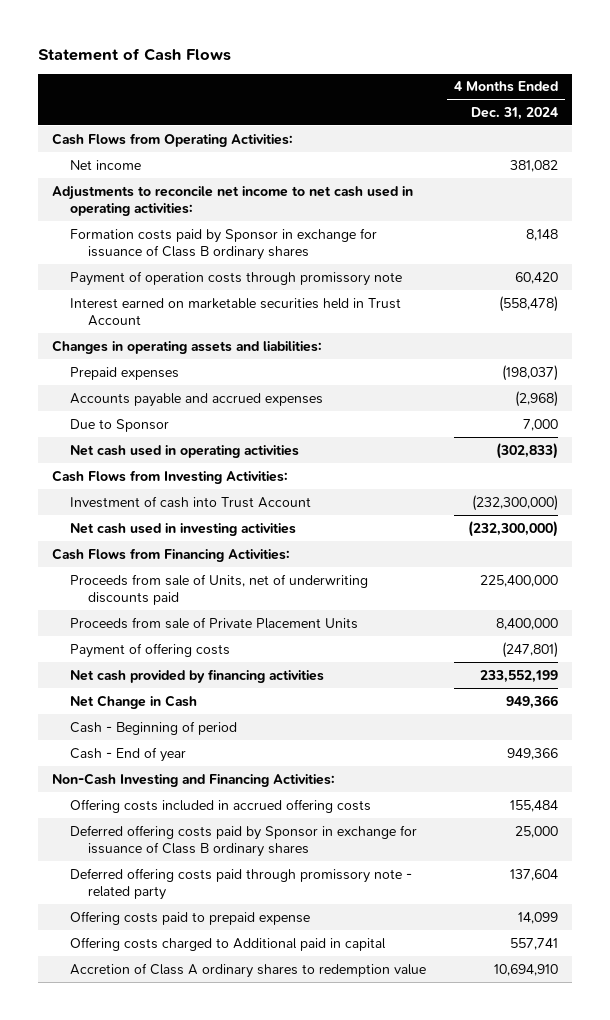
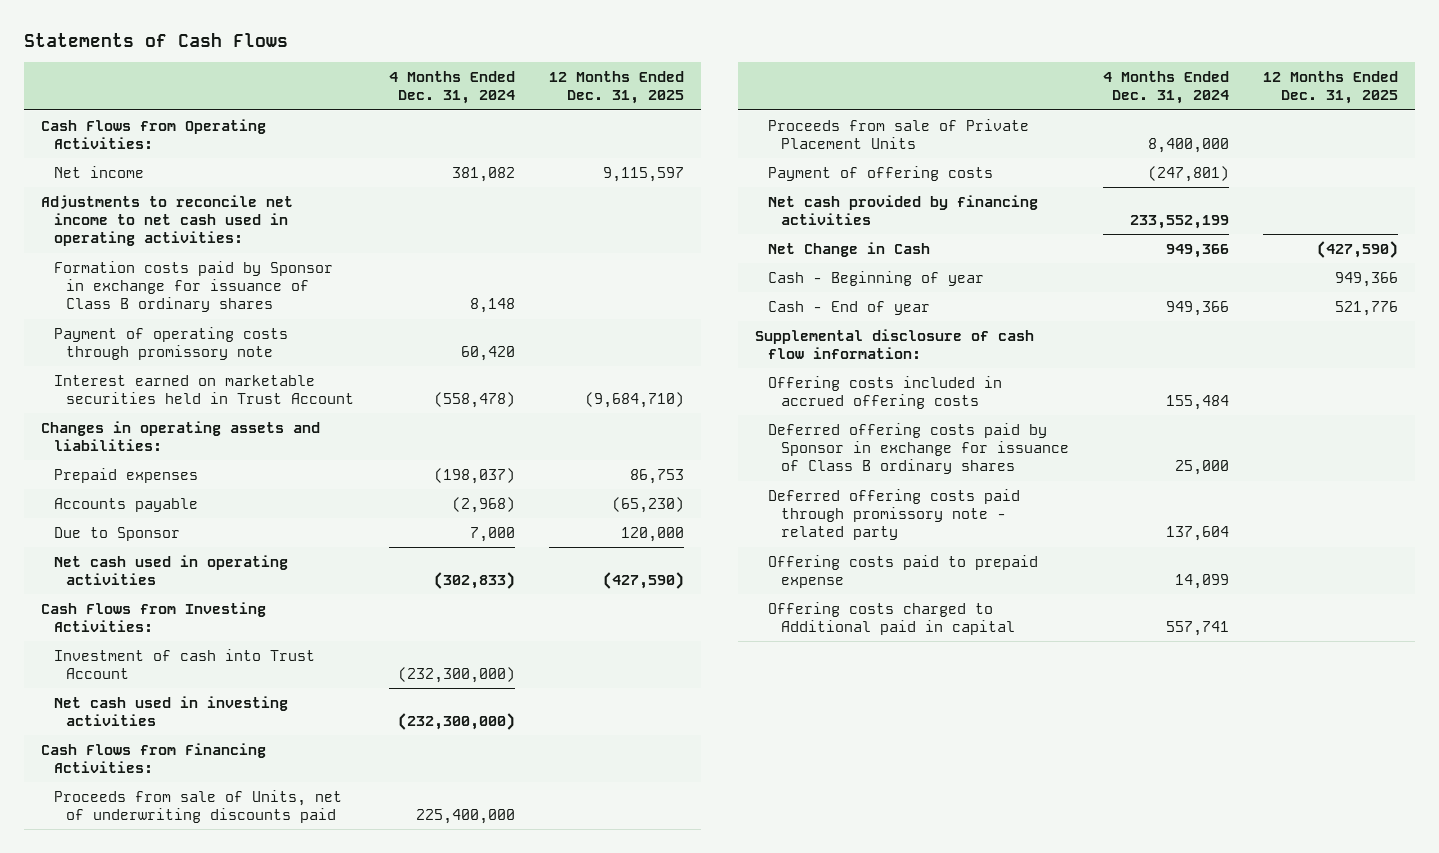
- Statement of Cash Flows
+ Statements of Cash Flows
- | 4 Months Ended Dec. 31, 2024
+ | 4 Months Ended Dec. 31, 2024 | 12 Months Ended Dec. 31, 2025
- Payment of operation costs through promissory note | 60,420
+ Payment of operating costs through promissory note | 60,420 |
- Accounts payable and accrued expenses | (2,968)
+ Accounts payable | (2,968) | (65,230)
- Cash - Beginning of period
+ Cash - Beginning of year | | 949,366
- Non-Cash Investing and Financing Activities:
+ Supplemental disclosure of cash flow information:
- Accretion of Class A ordinary shares to redemption value | 10,694,910

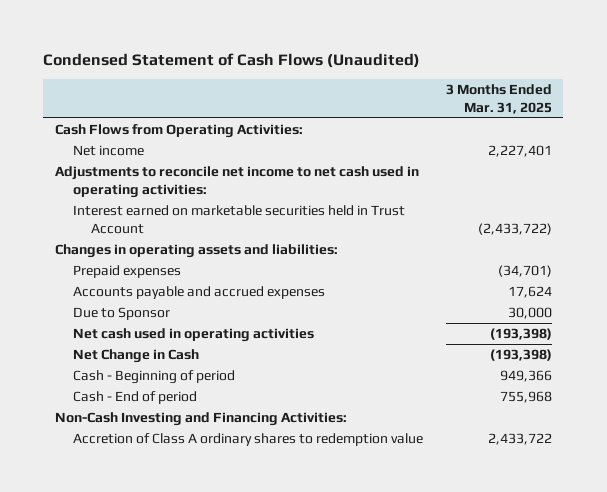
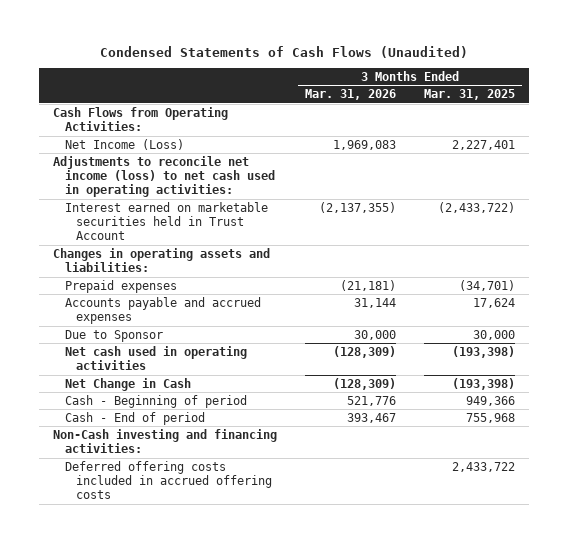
- Condensed Statement of Cash Flows (Unaudited)
+ Condensed Statements of Cash Flows (Unaudited)
- | 3 Months Ended Mar. 31, 2025
+ | 3 Months Ended Mar. 31, 2026 | 3 Months Ended Mar. 31, 2025
- Net income | 2,227,401
- Adjustments to reconcile net income to net cash used in operating activities:
+ Net Income (Loss) | 1,969,083 | 2,227,401
+ Adjustments to reconcile net income (loss) to net cash used in operating activities:
- Non-Cash Investing and Financing Activities:
- Accretion of Class A ordinary shares to redemption value | 2,433,722
+ Non-Cash investing and financing activities:
+ Deferred offering costs included in accrued offering costs | | 2,433,722

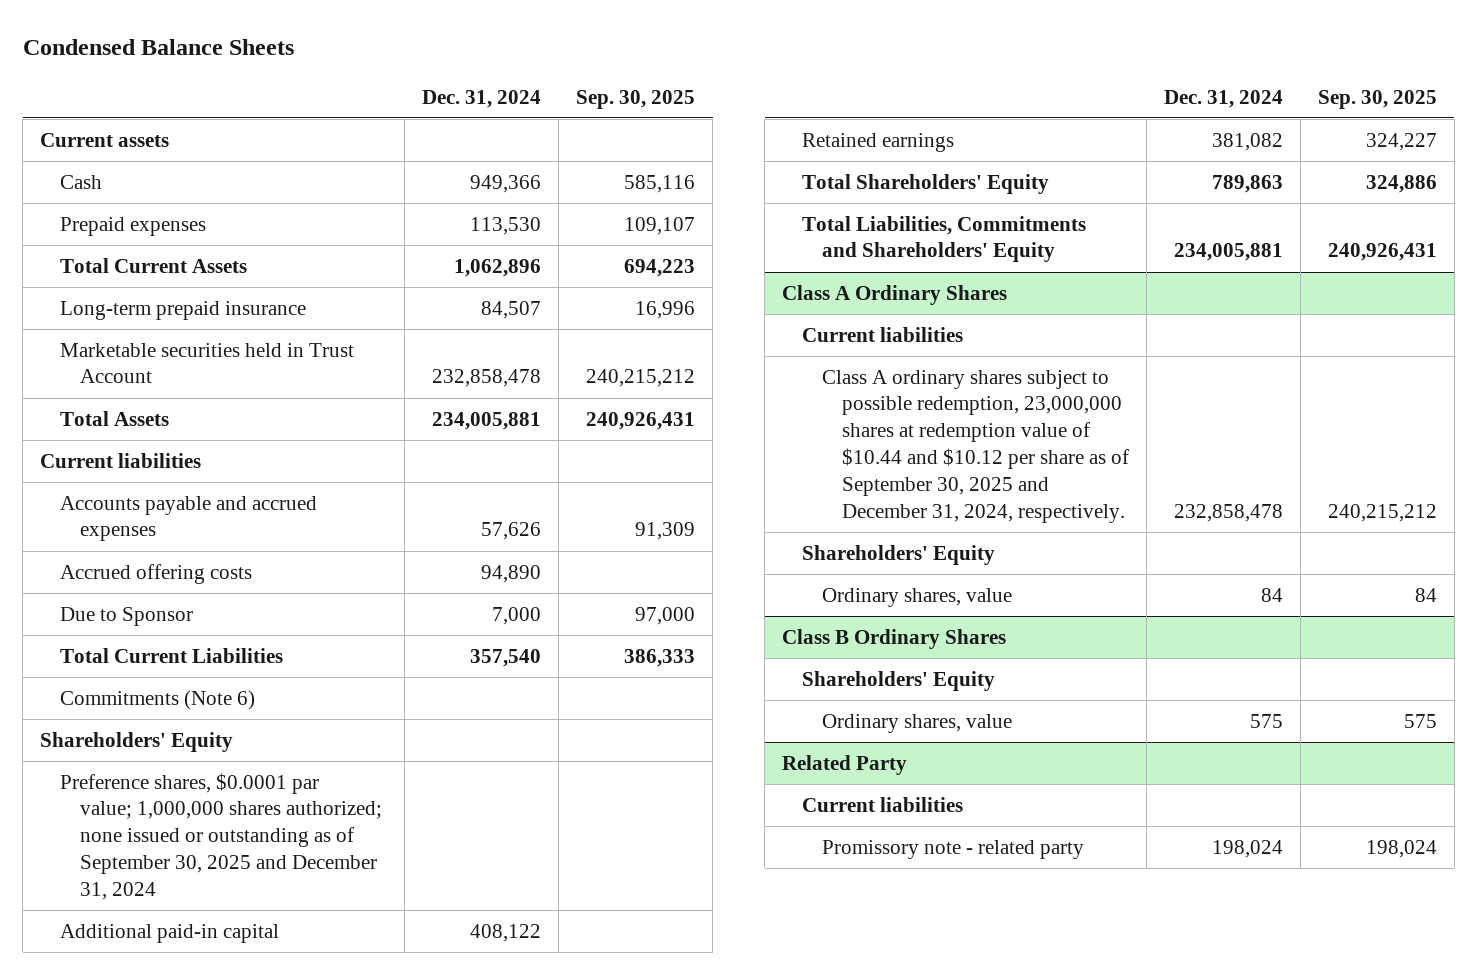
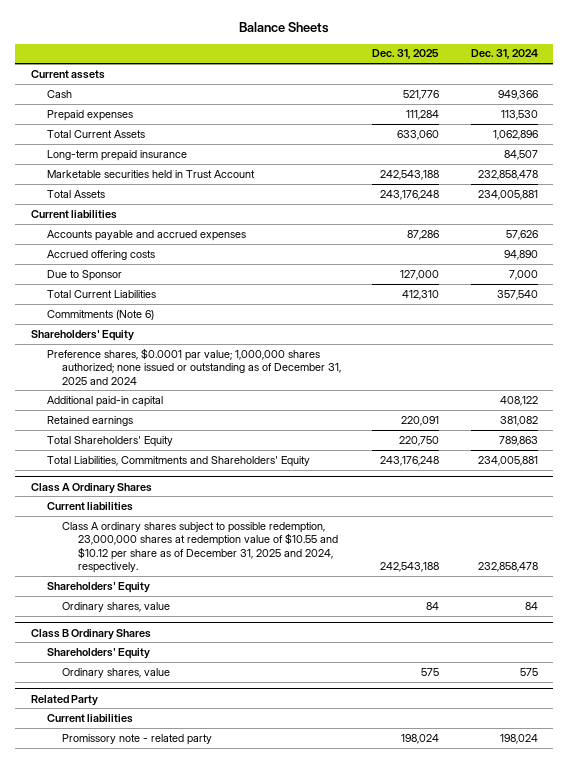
- Condensed Balance Sheets
+ Balance Sheets
- | Dec. 31, 2024 | Sep. 30, 2025
+ | Dec. 31, 2025 | Dec. 31, 2024
- Preference shares, $0.0001 par value; 1,000,000 shares authorized; none issued or outstanding as of September 30, 2025 and December 31, 2024
+ Preference shares, $0.0001 par value; 1,000,000 shares authorized; none issued or outstanding as of December 31, 2025 and 2024
@ Class A Ordinary Shares
- Class A ordinary shares subject to possible redemption, 23,000,000 shares at redemption value of $10.44 and $10.12 per share as of September 30, 2025 and December 31, 2024, respectively. | 232,858,478 | 240,215,212
+ Class A ordinary shares subject to possible redemption, 23,000,000 shares at redemption value of $10.55 and $10.12 per share as of December 31, 2025 and 2024, respectively. | 242,543,188 | 232,858,478

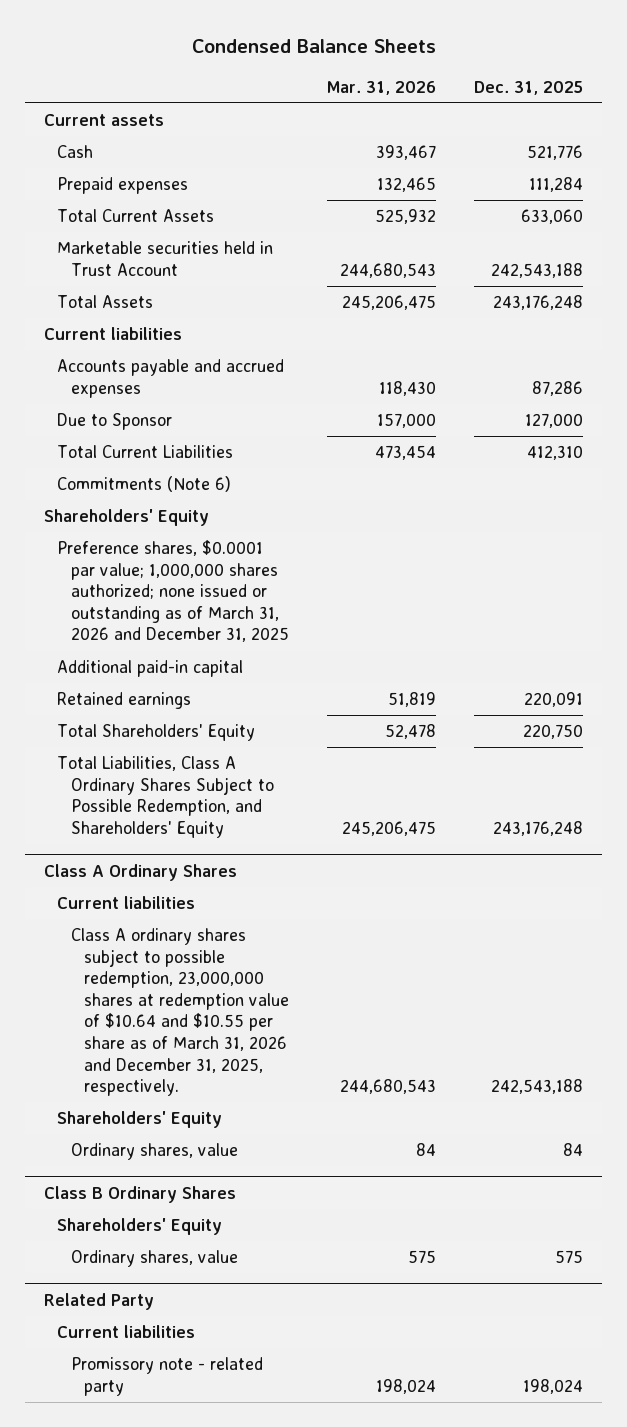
- Balance Sheets
+ Condensed Balance Sheets
- | Dec. 31, 2025 | Dec. 31, 2024
+ | Mar. 31, 2026 | Dec. 31, 2025
- Long-term prepaid insurance | | 84,507
- Accrued offering costs | | 94,890
- Preference shares, $0.0001 par value; 1,000,000 shares authorized; none issued or outstanding as of December 31, 2025 and 2024
+ Preference shares, $0.0001 par value; 1,000,000 shares authorized; none issued or outstanding as of March 31, 2026 and December 31, 2025
- Total Liabilities, Commitments and Shareholders' Equity | 243,176,248 | 234,005,881
+ Total Liabilities, Class A Ordinary Shares Subject to Possible Redemption, and Shareholders' Equity | 245,206,475 | 243,176,248
@ Class A Ordinary Shares
- Class A ordinary shares subject to possible redemption, 23,000,000 shares at redemption value of $10.55 and $10.12 per share as of December 31, 2025 and 2024, respectively. | 242,543,188 | 232,858,478
+ Class A ordinary shares subject to possible redemption, 23,000,000 shares at redemption value of $10.64 and $10.55 per share as of March 31, 2026 and December 31, 2025, respectively. | 244,680,543 | 242,543,188

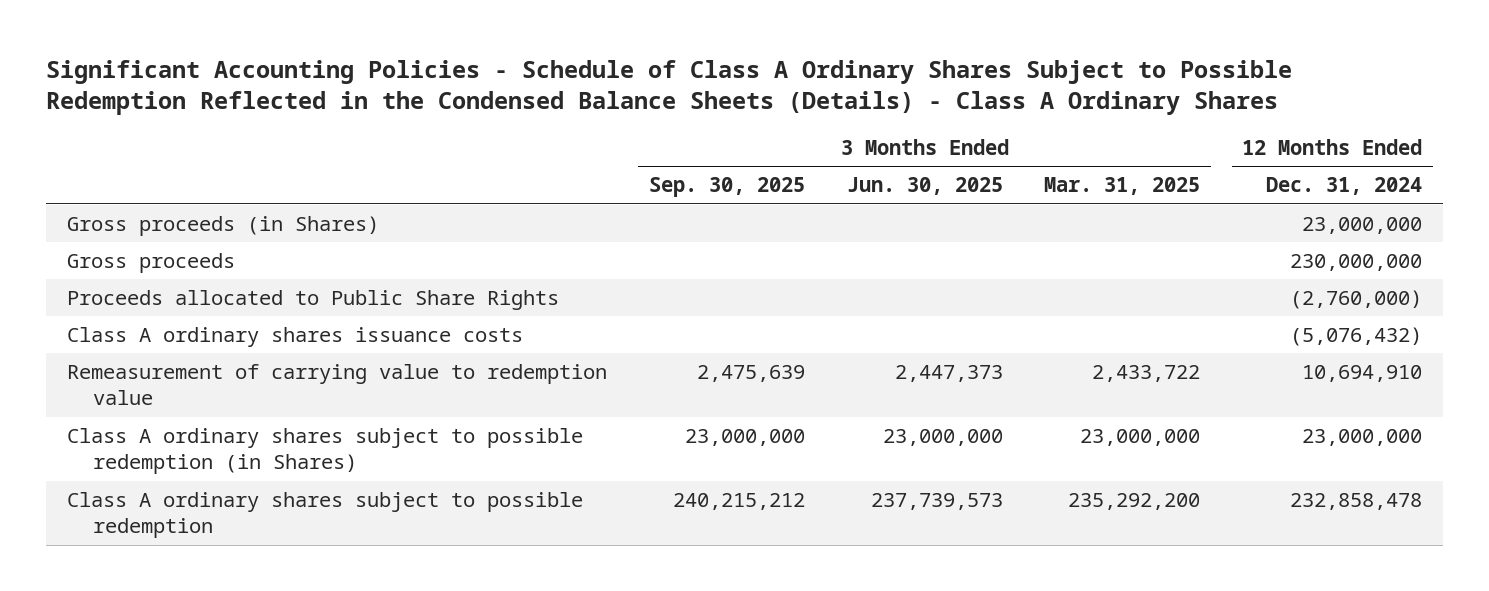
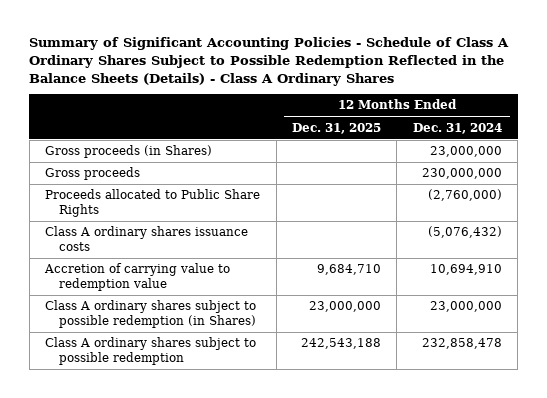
- Significant Accounting Policies - Schedule of Class A Ordinary Shares Subject to Possible Redemption Reflected in the Condensed Balance Sheets (Details) - Class A Ordinary Shares
+ Summary of Significant Accounting Policies - Schedule of Class A Ordinary Shares Subject to Possible Redemption Reflected in the Balance Sheets (Details) - Class A Ordinary Shares
- | 3 Months Ended Sep. 30, 2025 | 3 Months Ended Jun. 30, 2025 | 3 Months Ended Mar. 31, 2025 | 12 Months Ended Dec. 31, 2024
+ | 12 Months Ended Dec. 31, 2025 | 12 Months Ended Dec. 31, 2024
- Remeasurement of carrying value to redemption value | 2,475,639 | 2,447,373 | 2,433,722 | 10,694,910
+ Accretion of carrying value to redemption value | 9,684,710 | 10,694,910

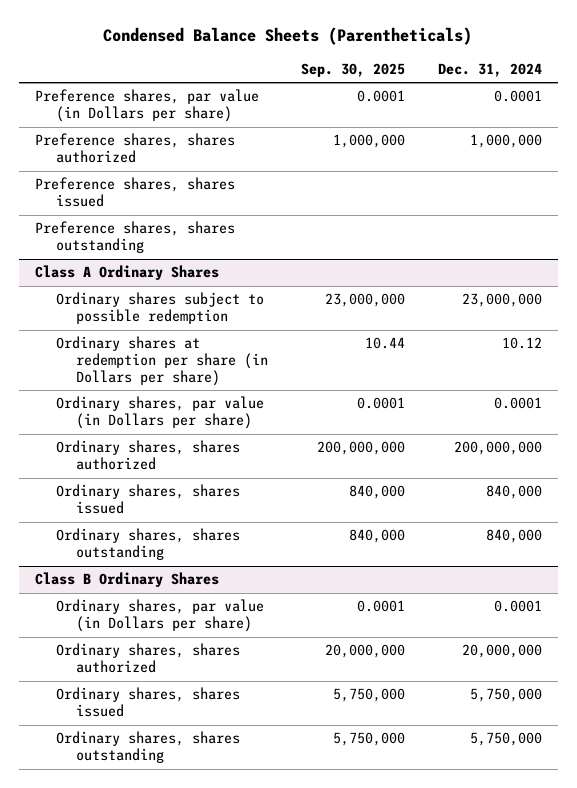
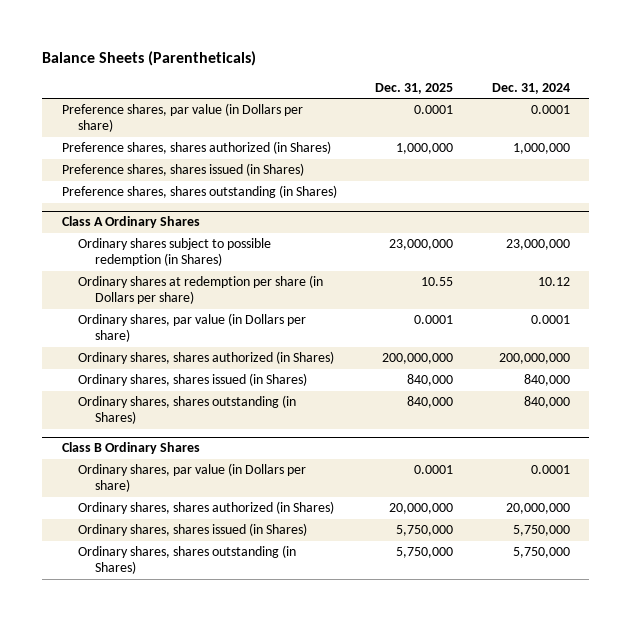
- Condensed Balance Sheets (Parentheticals)
+ Balance Sheets (Parentheticals)
- | Sep. 30, 2025 | Dec. 31, 2024
+ | Dec. 31, 2025 | Dec. 31, 2024
- Preference shares, shares authorized | 1,000,000 | 1,000,000
- Preference shares, shares issued
- Preference shares, shares outstanding
+ Preference shares, shares authorized (in Shares) | 1,000,000 | 1,000,000
+ Preference shares, shares issued (in Shares)
+ Preference shares, shares outstanding (in Shares)
@ Class A Ordinary Shares
- Ordinary shares subject to possible redemption | 23,000,000 | 23,000,000
+ Ordinary shares subject to possible redemption (in Shares) | 23,000,000 | 23,000,000
- Ordinary shares, shares authorized | 200,000,000 | 200,000,000
- Ordinary shares, shares issued | 840,000 | 840,000
- Ordinary shares, shares outstanding | 840,000 | 840,000
+ Ordinary shares, shares authorized (in Shares) | 200,000,000 | 200,000,000
+ Ordinary shares, shares issued (in Shares) | 840,000 | 840,000
+ Ordinary shares, shares outstanding (in Shares) | 840,000 | 840,000
@ Class B Ordinary Shares
- Ordinary shares, shares authorized | 20,000,000 | 20,000,000
- Ordinary shares, shares issued | 5,750,000 | 5,750,000
- Ordinary shares, shares outstanding | 5,750,000 | 5,750,000
+ Ordinary shares, shares authorized (in Shares) | 20,000,000 | 20,000,000
+ Ordinary shares, shares issued (in Shares) | 5,750,000 | 5,750,000
+ Ordinary shares, shares outstanding (in Shares) | 5,750,000 | 5,750,000

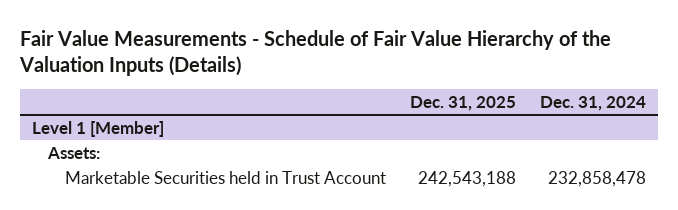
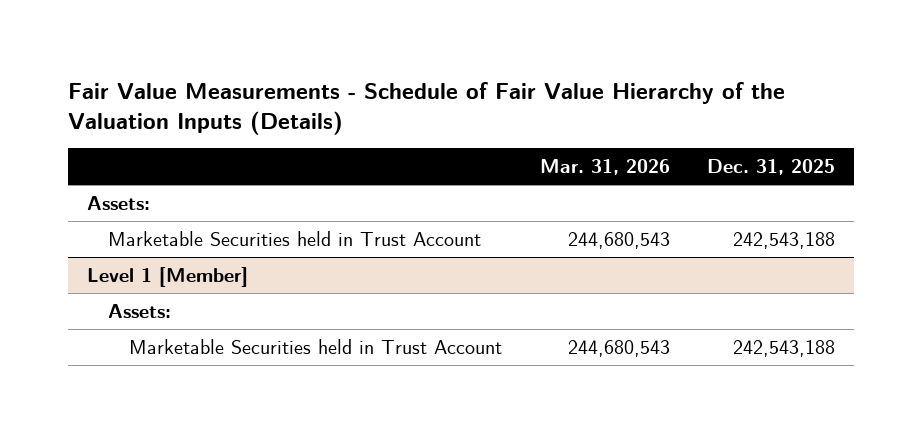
- | Dec. 31, 2025 | Dec. 31, 2024
+ | Mar. 31, 2026 | Dec. 31, 2025
+ Assets:
+ Marketable Securities held in Trust Account | 244,680,543 | 242,543,188

